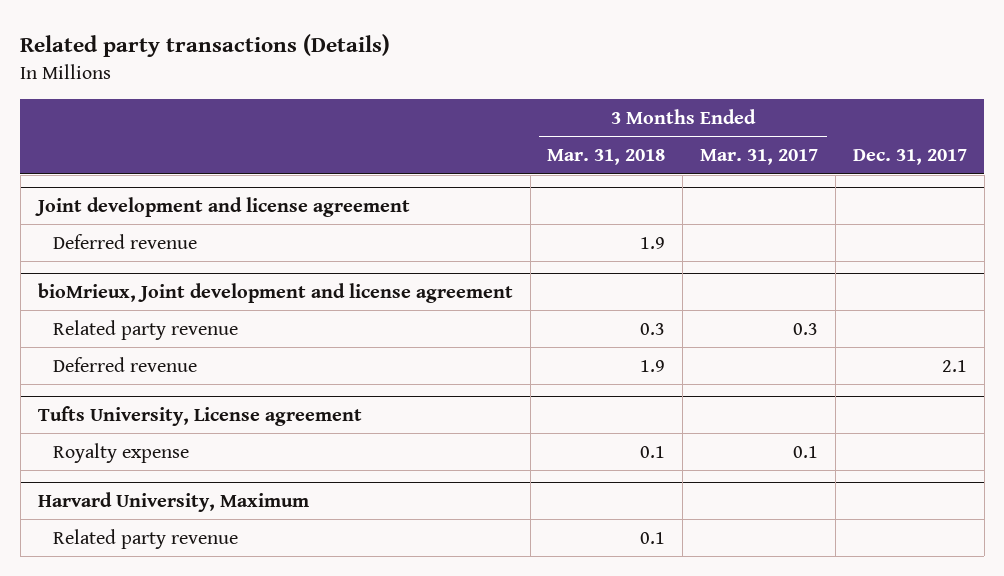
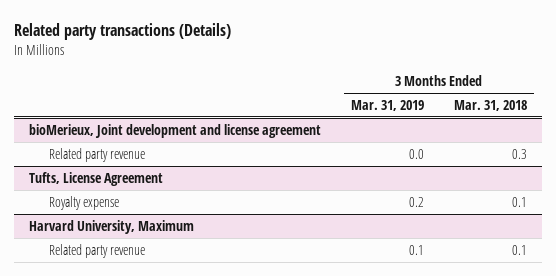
- | 3 Months Ended Mar. 31, 2018 | 3 Months Ended Mar. 31, 2017 | Dec. 31, 2017
+ | 3 Months Ended Mar. 31, 2019 | 3 Months Ended Mar. 31, 2018
- Joint development and license agreement
- Deferred revenue | 1.9 | |
- bioMrieux, Joint development and license agreement
+ bioMerieux, Joint development and license agreement
- Deferred revenue | 1.9 | | 2.1
- Tufts University, License agreement
+ Tufts, License Agreement

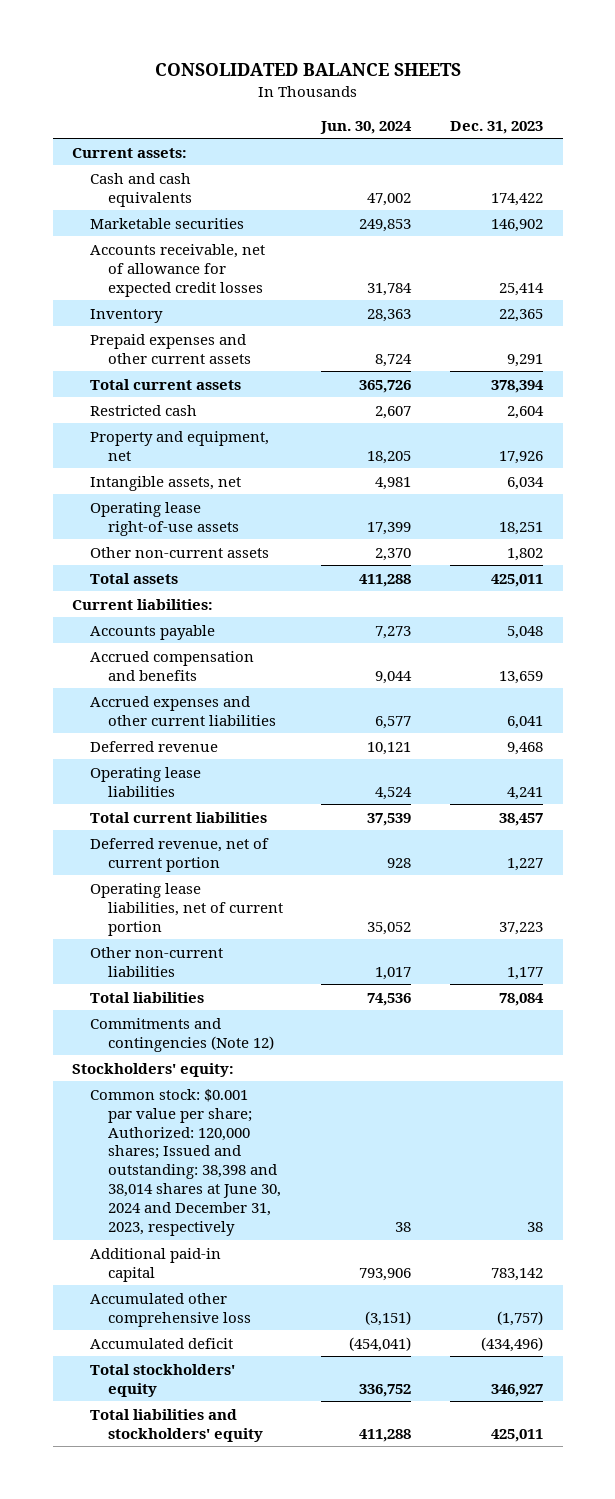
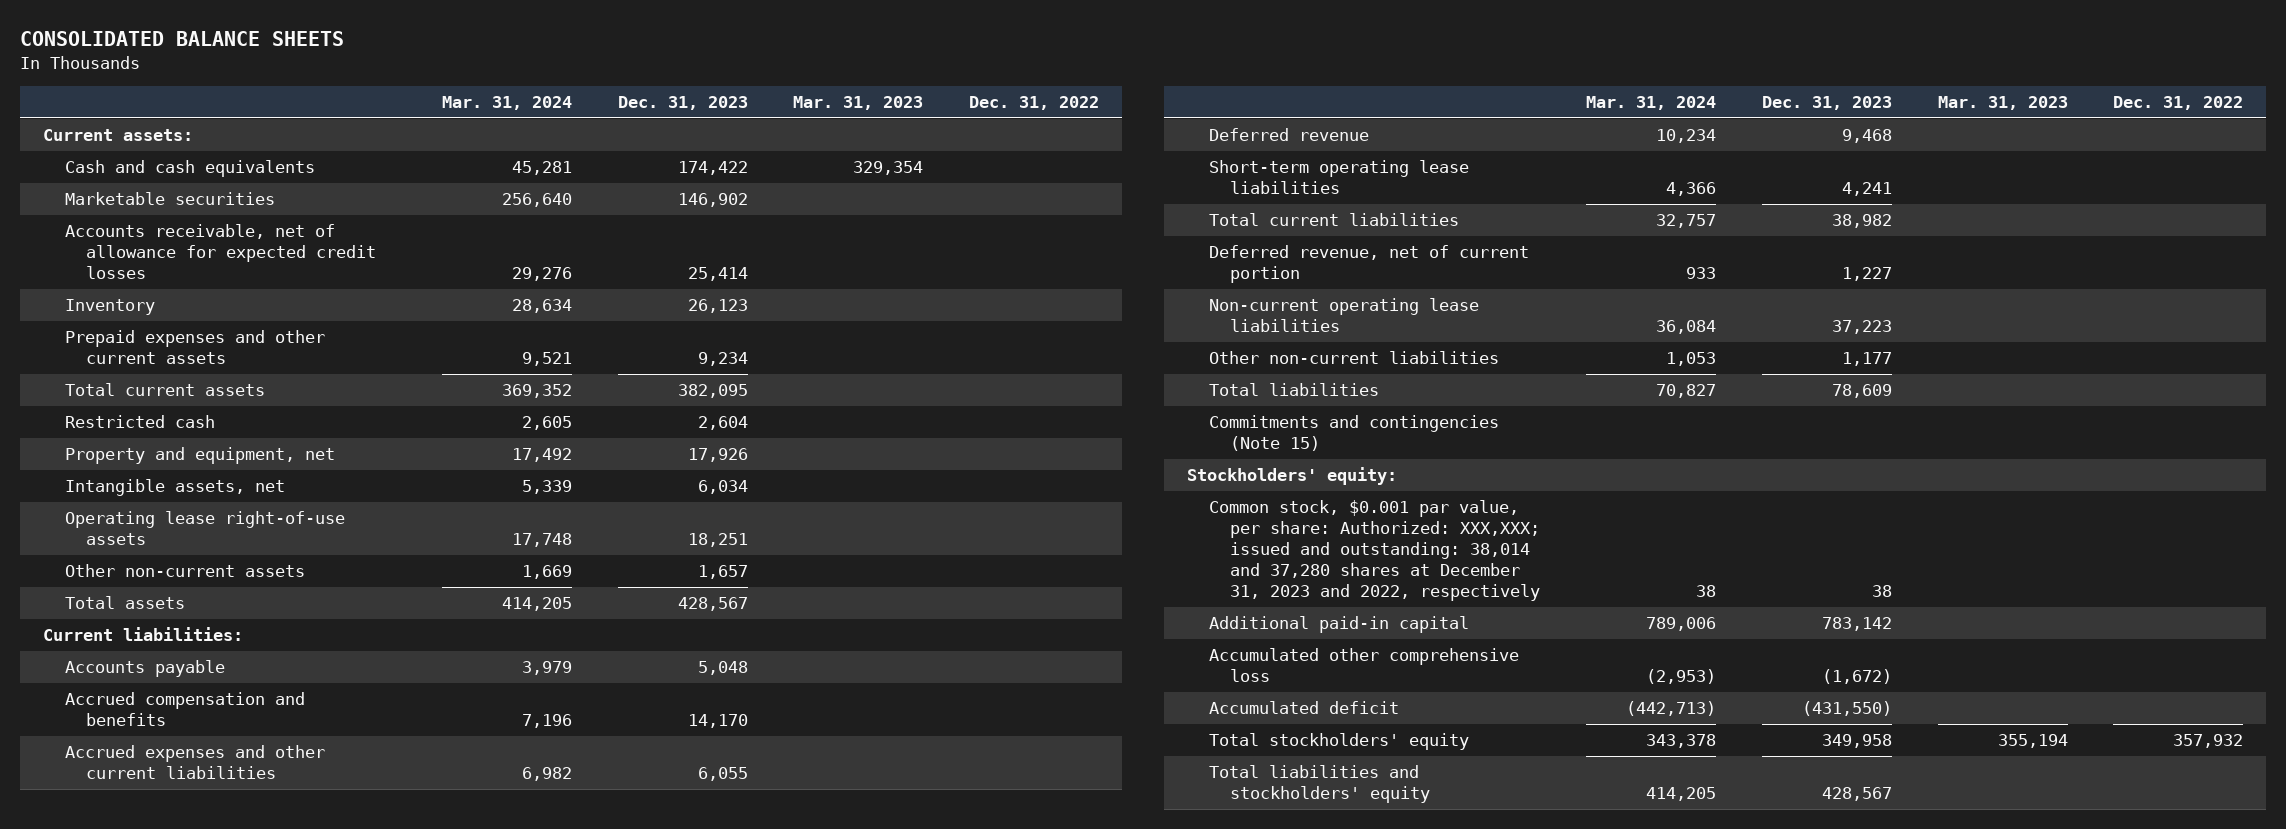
- | Jun. 30, 2024 | Dec. 31, 2023
+ | Mar. 31, 2024 | Dec. 31, 2023 | Mar. 31, 2023 | Dec. 31, 2022
- Inventory | 28,363 | 22,365
- Prepaid expenses and other current assets | 8,724 | 9,291
- Total current assets | 365,726 | 378,394
+ Inventory | 28,634 | 26,123 | |
+ Prepaid expenses and other current assets | 9,521 | 9,234 | |
+ Total current assets | 369,352 | 382,095 | |
- Other non-current assets | 2,370 | 1,802
- Total assets | 411,288 | 425,011
+ Other non-current assets | 1,669 | 1,657 | |
+ Total assets | 414,205 | 428,567 | |
- Accrued compensation and benefits | 9,044 | 13,659
- Accrued expenses and other current liabilities | 6,577 | 6,041
+ Accrued compensation and benefits | 7,196 | 14,170 | |
+ Accrued expenses and other current liabilities | 6,982 | 6,055 | |
- Operating lease liabilities | 4,524 | 4,241
- Total current liabilities | 37,539 | 38,457
+ Short-term operating lease liabilities | 4,366 | 4,241 | |
+ Total current liabilities | 32,757 | 38,982 | |
- Operating lease liabilities, net of current portion | 35,052 | 37,223
+ Non-current operating lease liabilities | 36,084 | 37,223 | |
- Total liabilities | 74,536 | 78,084
- Commitments and contingencies (Note 12)
+ Total liabilities | 70,827 | 78,609 | |
+ Commitments and contingencies (Note 15)
- Common stock: $0.001 par value per share; Authorized: 120,000 shares; Issued and outstanding: 38,398 and 38,014 shares at June 30, 2024 and December 31, 2023, respectively | 38 | 38
+ Common stock, $0.001 par value, per share: Authorized: XXX,XXX; issued and outstanding: 38,014 and 37,280 shares at December 31, 2023 and 2022, respectively | 38 | 38 | |
- Accumulated other comprehensive loss | (3,151) | (1,757)
- Accumulated deficit | (454,041) | (434,496)
- Total stockholders' equity | 336,752 | 346,927
- Total liabilities and stockholders' equity | 411,288 | 425,011
+ Accumulated other comprehensive loss | (2,953) | (1,672) | |
+ Accumulated deficit | (442,713) | (431,550) | |
+ Total stockholders' equity | 343,378 | 349,958 | 355,194 | 357,932
+ Total liabilities and stockholders' equity | 414,205 | 428,567 | |

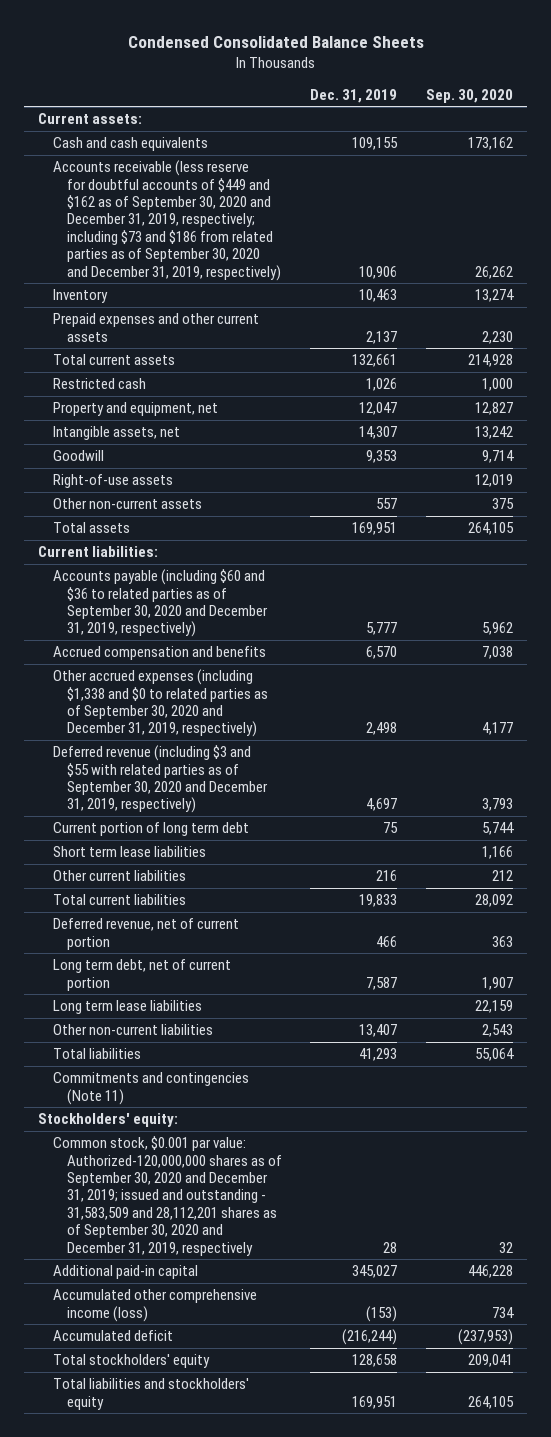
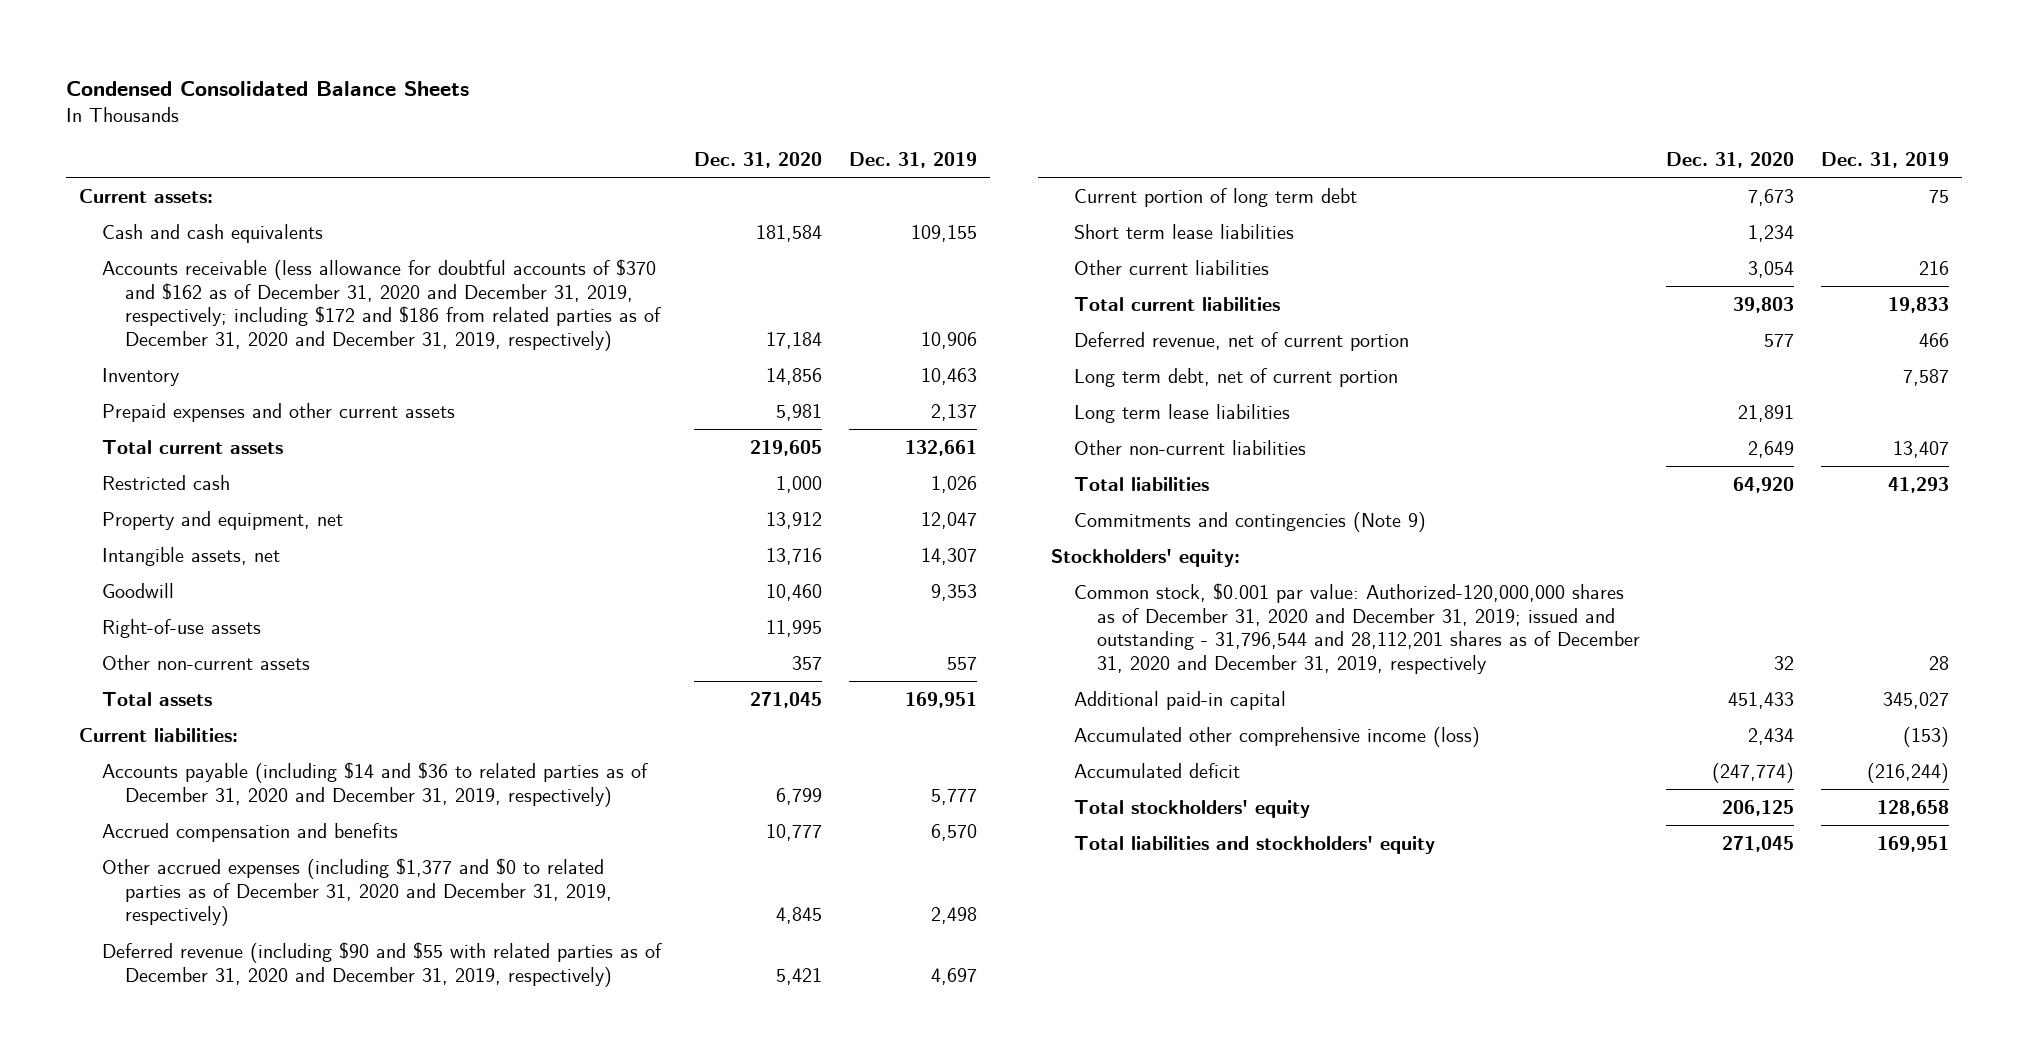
- | Dec. 31, 2019 | Sep. 30, 2020
+ | Dec. 31, 2020 | Dec. 31, 2019
- Accounts receivable (less reserve for doubtful accounts of $449 and $162 as of September 30, 2020 and December 31, 2019, respectively; including $73 and $186 from related parties as of September 30, 2020 and December 31, 2019, respectively) | 10,906 | 26,262
+ Accounts receivable (less allowance for doubtful accounts of $370 and $162 as of December 31, 2020 and December 31, 2019, respectively; including $172 and $186 from related parties as of December 31, 2020 and December 31, 2019, respectively) | 17,184 | 10,906
- Accounts payable (including $60 and $36 to related parties as of September 30, 2020 and December 31, 2019, respectively) | 5,777 | 5,962
+ Accounts payable (including $14 and $36 to related parties as of December 31, 2020 and December 31, 2019, respectively) | 6,799 | 5,777
- Other accrued expenses (including $1,338 and $0 to related parties as of September 30, 2020 and December 31, 2019, respectively) | 2,498 | 4,177
- Deferred revenue (including $3 and $55 with related parties as of September 30, 2020 and December 31, 2019, respectively) | 4,697 | 3,793
+ Other accrued expenses (including $1,377 and $0 to related parties as of December 31, 2020 and December 31, 2019, respectively) | 4,845 | 2,498
+ Deferred revenue (including $90 and $55 with related parties as of December 31, 2020 and December 31, 2019, respectively) | 5,421 | 4,697
- Commitments and contingencies (Note 11)
+ Commitments and contingencies (Note 9)
- Common stock, $0.001 par value: Authorized-120,000,000 shares as of September 30, 2020 and December 31, 2019; issued and outstanding - 31,583,509 and 28,112,201 shares as of September 30, 2020 and December 31, 2019, respectively | 28 | 32
+ Common stock, $0.001 par value: Authorized-120,000,000 shares as of December 31, 2020 and December 31, 2019; issued and outstanding - 31,796,544 and 28,112,201 shares as of December 31, 2020 and December 31, 2019, respectively | 32 | 28

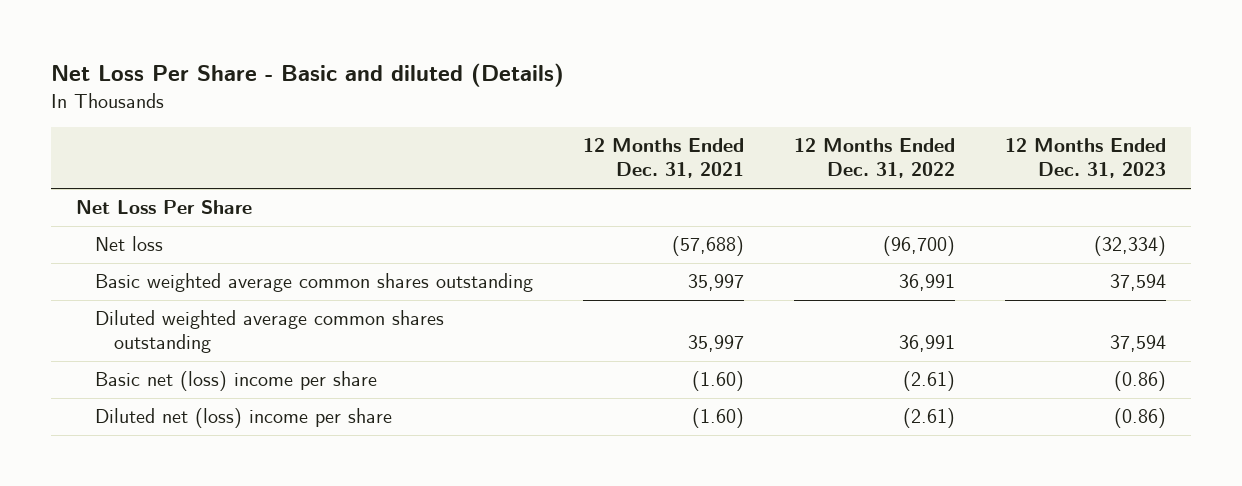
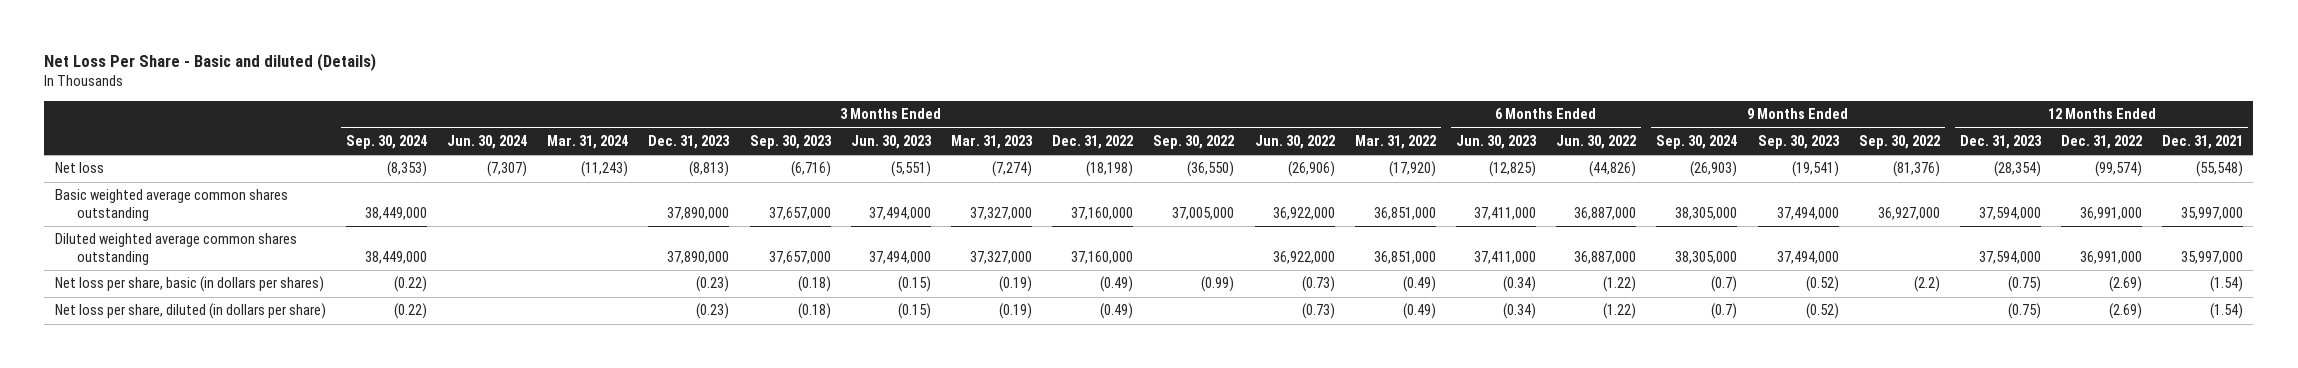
- | 12 Months Ended Dec. 31, 2021 | 12 Months Ended Dec. 31, 2022 | 12 Months Ended Dec. 31, 2023
+ | 3 Months Ended Sep. 30, 2024 | 3 Months Ended Jun. 30, 2024 | 3 Months Ended Mar. 31, 2024 | 3 Months Ended Dec. 31, 2023 | 3 Months Ended Sep. 30, 2023 | 3 Months Ended Jun. 30, 2023 | 3 Months Ended Mar. 31, 2023 | 3 Months Ended Dec. 31, 2022 | 3 Months Ended Sep. 30, 2022 | 3 Months Ended Jun. 30, 2022 | 3 Months Ended Mar. 31, 2022 | 6 Months Ended Jun. 30, 2023 | 6 Months Ended Jun. 30, 2022 | 9 Months Ended Sep. 30, 2024 | 9 Months Ended Sep. 30, 2023 | 9 Months Ended Sep. 30, 2022 | 12 Months Ended Dec. 31, 2023 | 12 Months Ended Dec. 31, 2022 | 12 Months Ended Dec. 31, 2021
- Net Loss Per Share
- Net loss | (57,688) | (96,700) | (32,334)
- Basic weighted average common shares outstanding | 35,997 | 36,991 | 37,594
- Diluted weighted average common shares outstanding | 35,997 | 36,991 | 37,594
- Basic net (loss) income per share | (1.60) | (2.61) | (0.86)
- Diluted net (loss) income per share | (1.60) | (2.61) | (0.86)
+ Net loss | (8,353) | (7,307) | (11,243) | (8,813) | (6,716) | (5,551) | (7,274) | (18,198) | (36,550) | (26,906) | (17,920) | (12,825) | (44,826) | (26,903) | (19,541) | (81,376) | (28,354) | (99,574) | (55,548)
+ Basic weighted average common shares outstanding | 38,449,000 | | | 37,890,000 | 37,657,000 | 37,494,000 | 37,327,000 | 37,160,000 | 37,005,000 | 36,922,000 | 36,851,000 | 37,411,000 | 36,887,000 | 38,305,000 | 37,494,000 | 36,927,000 | 37,594,000 | 36,991,000 | 35,997,000
+ Diluted weighted average common shares outstanding | 38,449,000 | | | 37,890,000 | 37,657,000 | 37,494,000 | 37,327,000 | 37,160,000 | | 36,922,000 | 36,851,000 | 37,411,000 | 36,887,000 | 38,305,000 | 37,494,000 | | 37,594,000 | 36,991,000 | 35,997,000
+ Net loss per share, basic (in dollars per shares) | (0.22) | | | (0.23) | (0.18) | (0.15) | (0.19) | (0.49) | (0.99) | (0.73) | (0.49) | (0.34) | (1.22) | (0.7) | (0.52) | (2.2) | (0.75) | (2.69) | (1.54)
+ Net loss per share, diluted (in dollars per share) | (0.22) | | | (0.23) | (0.18) | (0.15) | (0.19) | (0.49) | | (0.73) | (0.49) | (0.34) | (1.22) | (0.7) | (0.52) | | (0.75) | (2.69) | (1.54)

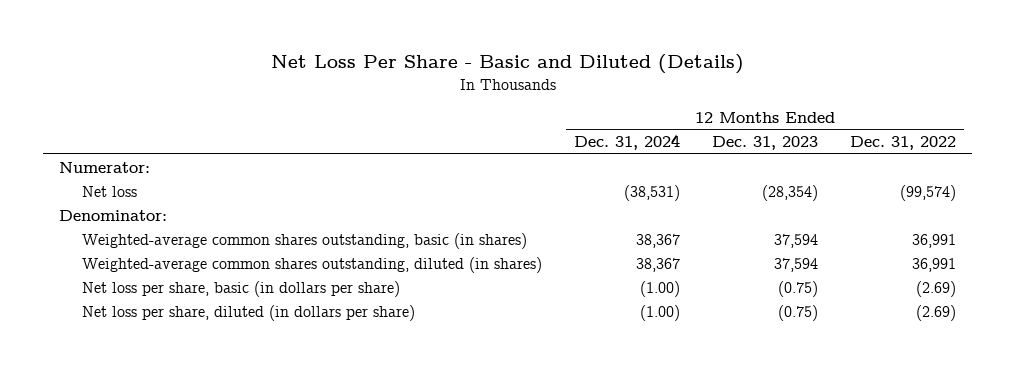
- Net Loss Per Share - Basic and diluted (Details)
+ Net Loss Per Share - Basic and Diluted (Details)
- | 3 Months Ended Sep. 30, 2024 | 3 Months Ended Jun. 30, 2024 | 3 Months Ended Mar. 31, 2024 | 3 Months Ended Dec. 31, 2023 | 3 Months Ended Sep. 30, 2023 | 3 Months Ended Jun. 30, 2023 | 3 Months Ended Mar. 31, 2023 | 3 Months Ended Dec. 31, 2022 | 3 Months Ended Sep. 30, 2022 | 3 Months Ended Jun. 30, 2022 | 3 Months Ended Mar. 31, 2022 | 6 Months Ended Jun. 30, 2023 | 6 Months Ended Jun. 30, 2022 | 9 Months Ended Sep. 30, 2024 | 9 Months Ended Sep. 30, 2023 | 9 Months Ended Sep. 30, 2022 | 12 Months Ended Dec. 31, 2023 | 12 Months Ended Dec. 31, 2022 | 12 Months Ended Dec. 31, 2021
+ | 12 Months Ended Dec. 31, 2024 | 12 Months Ended Dec. 31, 2023 | 12 Months Ended Dec. 31, 2022
+ Numerator:
- Basic weighted average common shares outstanding | 38,449,000 | | | 37,890,000 | 37,657,000 | 37,494,000 | 37,327,000 | 37,160,000 | 37,005,000 | 36,922,000 | 36,851,000 | 37,411,000 | 36,887,000 | 38,305,000 | 37,494,000 | 36,927,000 | 37,594,000 | 36,991,000 | 35,997,000
- Diluted weighted average common shares outstanding | 38,449,000 | | | 37,890,000 | 37,657,000 | 37,494,000 | 37,327,000 | 37,160,000 | | 36,922,000 | 36,851,000 | 37,411,000 | 36,887,000 | 38,305,000 | 37,494,000 | | 37,594,000 | 36,991,000 | 35,997,000
- Net loss per share, basic (in dollars per shares) | (0.22) | | | (0.23) | (0.18) | (0.15) | (0.19) | (0.49) | (0.99) | (0.73) | (0.49) | (0.34) | (1.22) | (0.7) | (0.52) | (2.2) | (0.75) | (2.69) | (1.54)
+ Denominator:
+ Weighted-average common shares outstanding, basic (in shares) | 38,367 | 37,594 | 36,991
+ Weighted-average common shares outstanding, diluted (in shares) | 38,367 | 37,594 | 36,991
+ Net loss per share, basic (in dollars per share) | (1.00) | (0.75) | (2.69)

